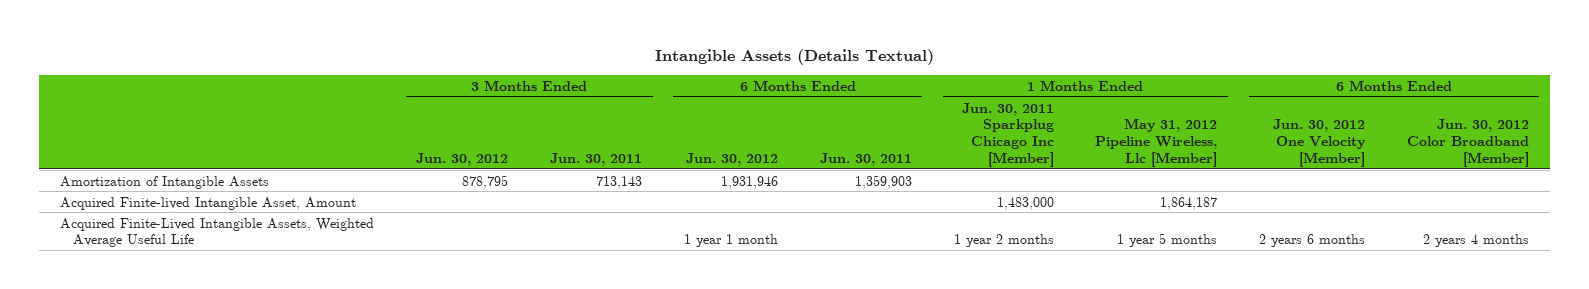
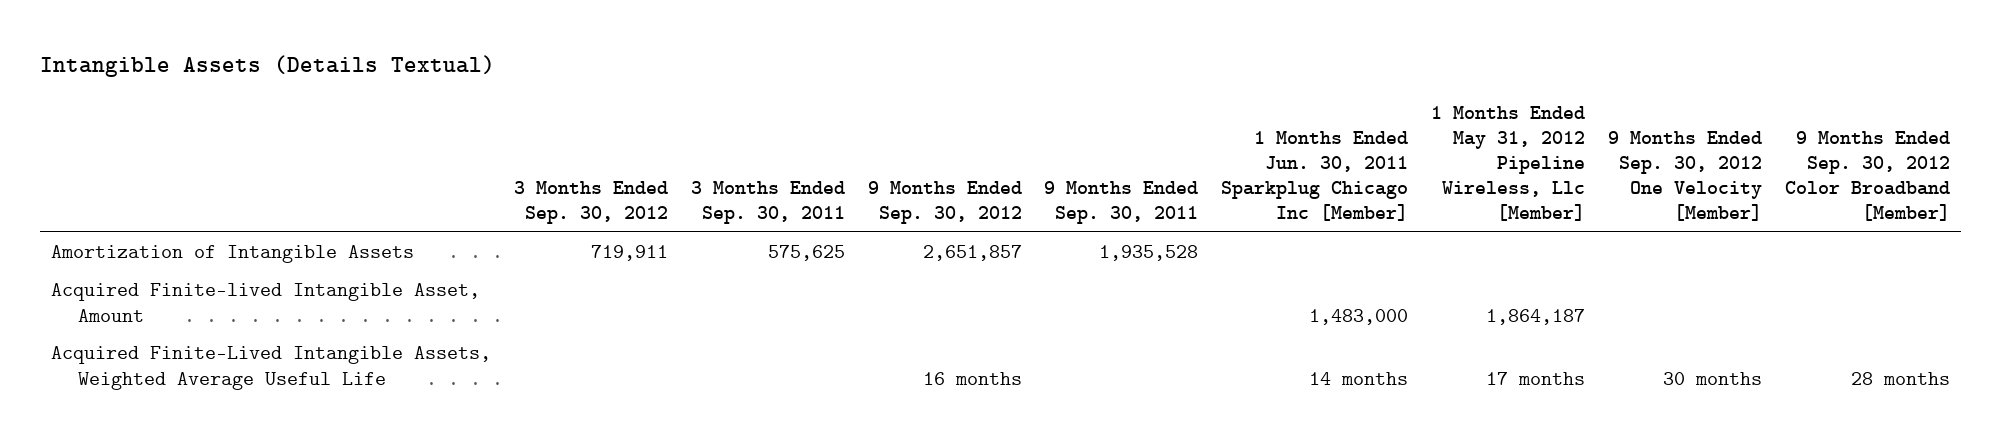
- | 3 Months Ended Jun. 30, 2012 | 3 Months Ended Jun. 30, 2011 | 6 Months Ended Jun. 30, 2012 | 6 Months Ended Jun. 30, 2011 | 1 Months Ended Jun. 30, 2011 Sparkplug Chicago Inc [Member] | 1 Months Ended May 31, 2012 Pipeline Wireless, Llc [Member] | 6 Months Ended Jun. 30, 2012 One Velocity [Member] | 6 Months Ended Jun. 30, 2012 Color Broadband [Member]
+ | 3 Months Ended Sep. 30, 2012 | 3 Months Ended Sep. 30, 2011 | 9 Months Ended Sep. 30, 2012 | 9 Months Ended Sep. 30, 2011 | 1 Months Ended Jun. 30, 2011 Sparkplug Chicago Inc [Member] | 1 Months Ended May 31, 2012 Pipeline Wireless, Llc [Member] | 9 Months Ended Sep. 30, 2012 One Velocity [Member] | 9 Months Ended Sep. 30, 2012 Color Broadband [Member]
- Acquired Finite-Lived Intangible Assets, Weighted Average Useful Life | | | 1 year 1 month | | 1 year 2 months | 1 year 5 months | 2 years 6 months | 2 years 4 months
+ Acquired Finite-Lived Intangible Assets, Weighted Average Useful Life | | | 16 months | | 14 months | 17 months | 30 months | 28 months

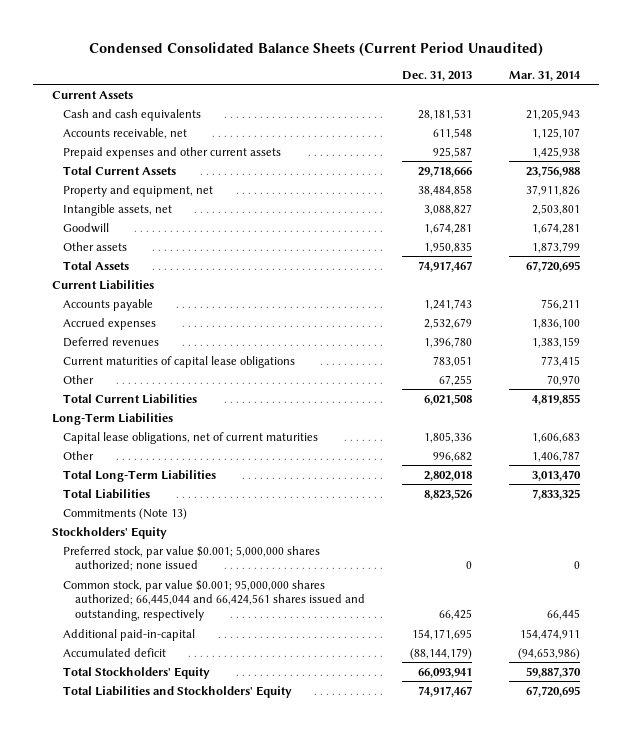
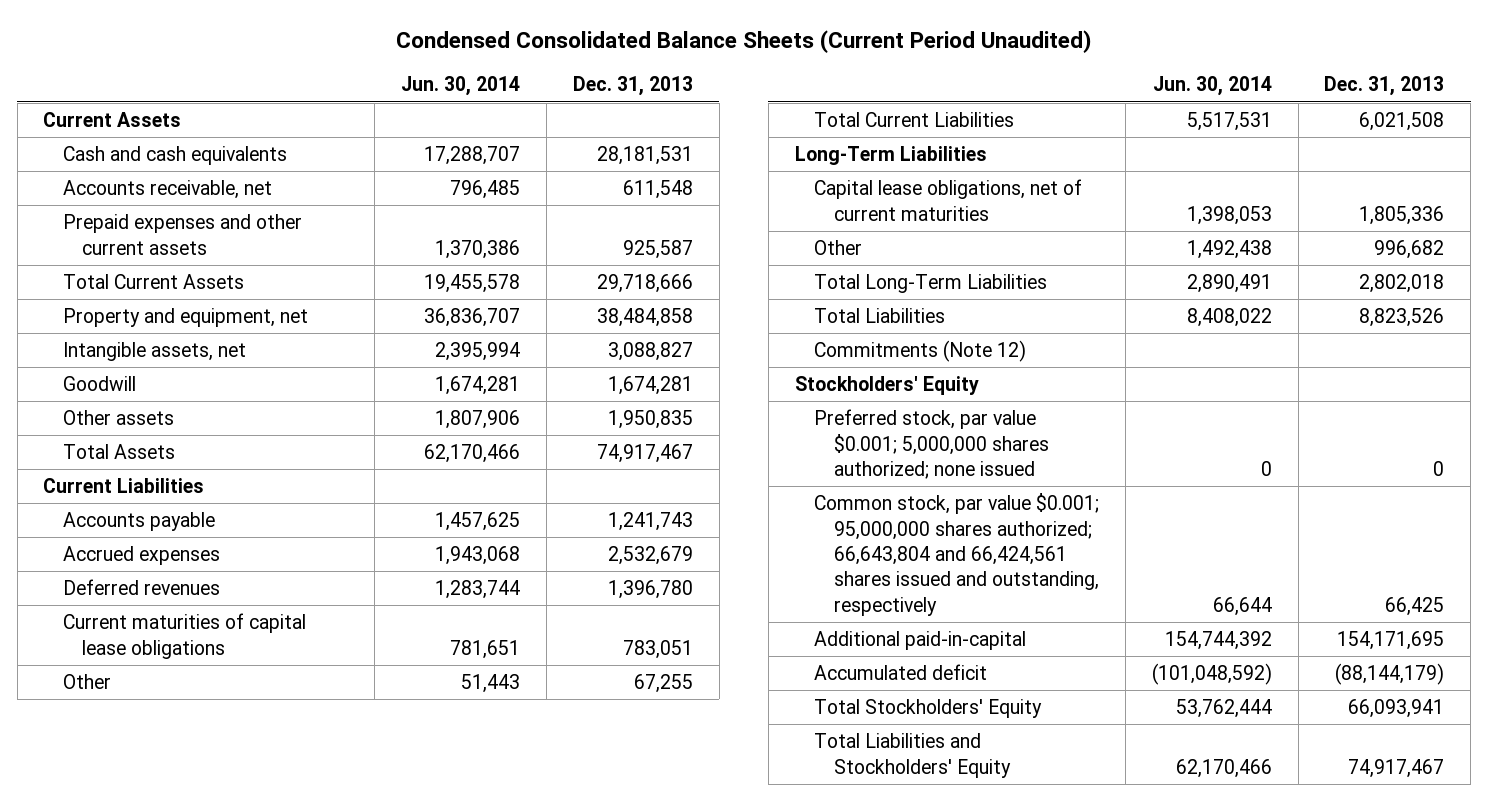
- | Dec. 31, 2013 | Mar. 31, 2014
+ | Jun. 30, 2014 | Dec. 31, 2013
- Commitments (Note 13)
+ Commitments (Note 12)
- Common stock, par value $0.001; 95,000,000 shares authorized; 66,445,044 and 66,424,561 shares issued and outstanding, respectively | 66,425 | 66,445
+ Common stock, par value $0.001; 95,000,000 shares authorized; 66,643,804 and 66,424,561 shares issued and outstanding, respectively | 66,644 | 66,425

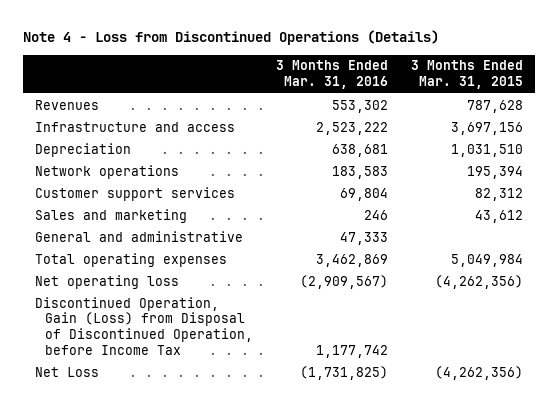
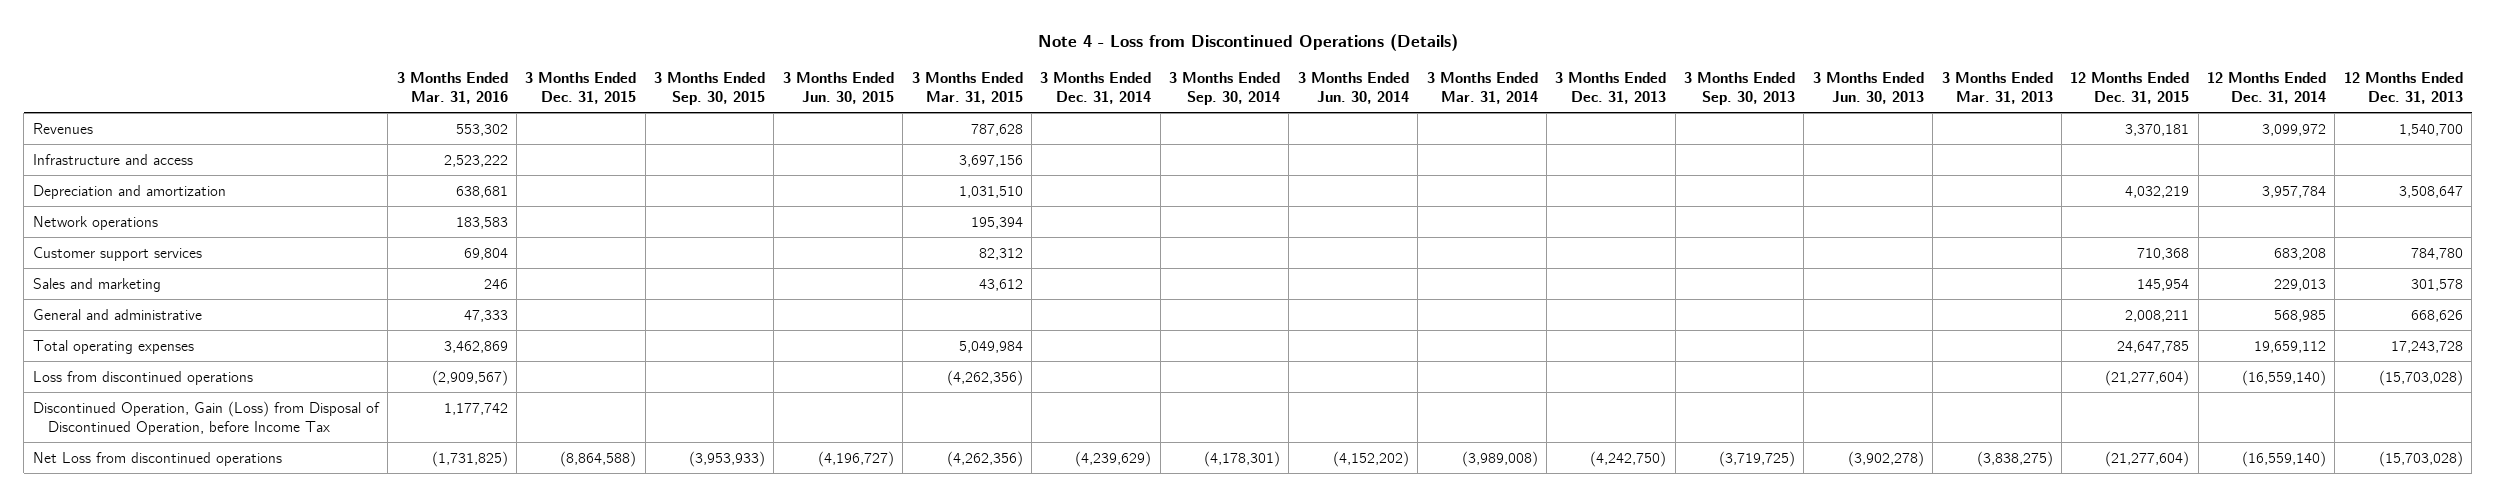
- | 3 Months Ended Mar. 31, 2016 | 3 Months Ended Mar. 31, 2015
+ | 3 Months Ended Mar. 31, 2016 | 3 Months Ended Dec. 31, 2015 | 3 Months Ended Sep. 30, 2015 | 3 Months Ended Jun. 30, 2015 | 3 Months Ended Mar. 31, 2015 | 3 Months Ended Dec. 31, 2014 | 3 Months Ended Sep. 30, 2014 | 3 Months Ended Jun. 30, 2014 | 3 Months Ended Mar. 31, 2014 | 3 Months Ended Dec. 31, 2013 | 3 Months Ended Sep. 30, 2013 | 3 Months Ended Jun. 30, 2013 | 3 Months Ended Mar. 31, 2013 | 12 Months Ended Dec. 31, 2015 | 12 Months Ended Dec. 31, 2014 | 12 Months Ended Dec. 31, 2013
- Depreciation | 638,681 | 1,031,510
+ Depreciation and amortization | 638,681 | | | | 1,031,510 | | | | | | | | | 4,032,219 | 3,957,784 | 3,508,647
- Net operating loss | (2,909,567) | (4,262,356)
+ Loss from discontinued operations | (2,909,567) | | | | (4,262,356) | | | | | | | | | (21,277,604) | (16,559,140) | (15,703,028)
- Net Loss | (1,731,825) | (4,262,356)
+ Net Loss from discontinued operations | (1,731,825) | (8,864,588) | (3,953,933) | (4,196,727) | (4,262,356) | (4,239,629) | (4,178,301) | (4,152,202) | (3,989,008) | (4,242,750) | (3,719,725) | (3,902,278) | (3,838,275) | (21,277,604) | (16,559,140) | (15,703,028)

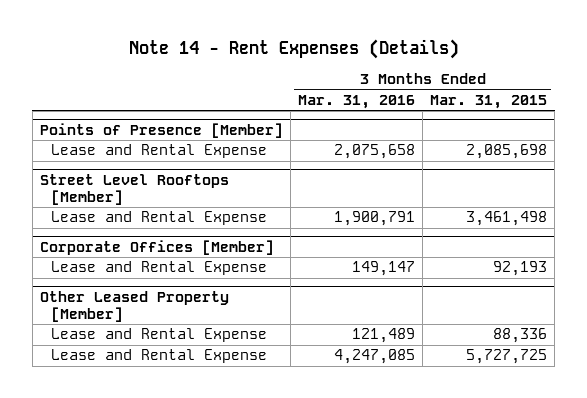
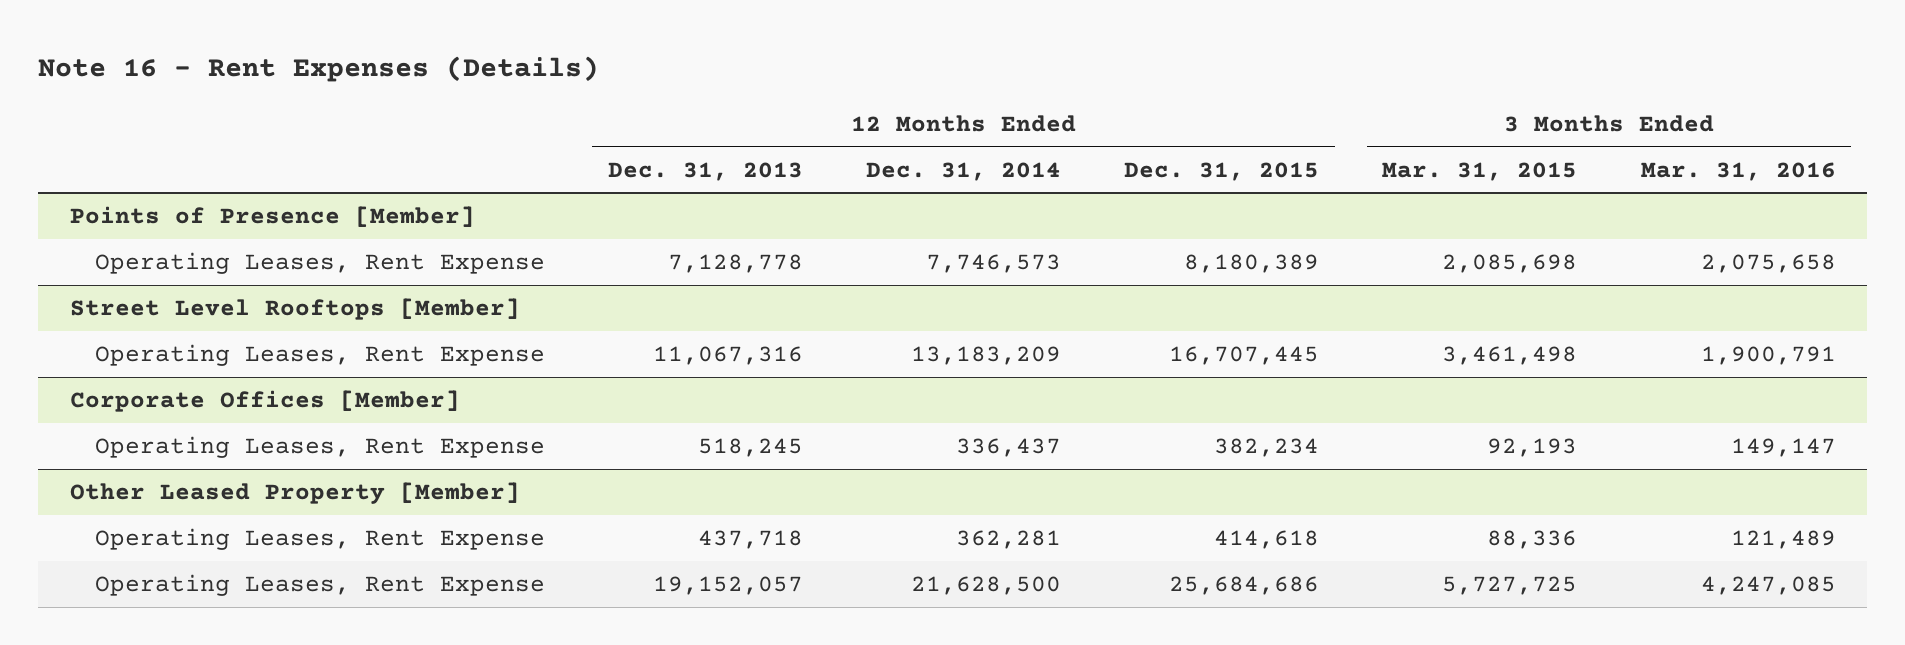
- Note 14 - Rent Expenses (Details)
+ Note 16 - Rent Expenses (Details)
- | 3 Months Ended Mar. 31, 2016 | 3 Months Ended Mar. 31, 2015
+ | 12 Months Ended Dec. 31, 2013 | 12 Months Ended Dec. 31, 2014 | 12 Months Ended Dec. 31, 2015 | 3 Months Ended Mar. 31, 2015 | 3 Months Ended Mar. 31, 2016
@ Points of Presence [Member]
- Lease and Rental Expense | 2,075,658 | 2,085,698
+ Operating Leases, Rent Expense | 7,128,778 | 7,746,573 | 8,180,389 | 2,085,698 | 2,075,658
@ Street Level Rooftops [Member]
- Lease and Rental Expense | 1,900,791 | 3,461,498
+ Operating Leases, Rent Expense | 11,067,316 | 13,183,209 | 16,707,445 | 3,461,498 | 1,900,791
@ Corporate Offices [Member]
- Lease and Rental Expense | 149,147 | 92,193
+ Operating Leases, Rent Expense | 518,245 | 336,437 | 382,234 | 92,193 | 149,147
@ Other Leased Property [Member]
- Lease and Rental Expense | 121,489 | 88,336
- Lease and Rental Expense | 4,247,085 | 5,727,725
+ Operating Leases, Rent Expense | 437,718 | 362,281 | 414,618 | 88,336 | 121,489
+ Operating Leases, Rent Expense | 19,152,057 | 21,628,500 | 25,684,686 | 5,727,725 | 4,247,085

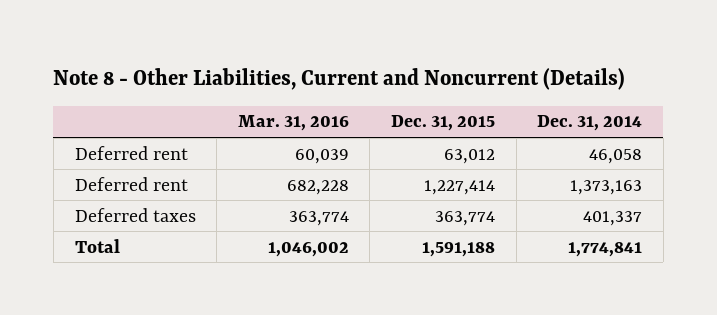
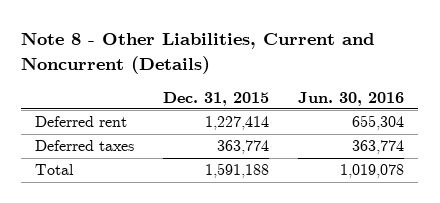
- | Mar. 31, 2016 | Dec. 31, 2015 | Dec. 31, 2014
+ | Dec. 31, 2015 | Jun. 30, 2016
- Deferred rent | 60,039 | 63,012 | 46,058

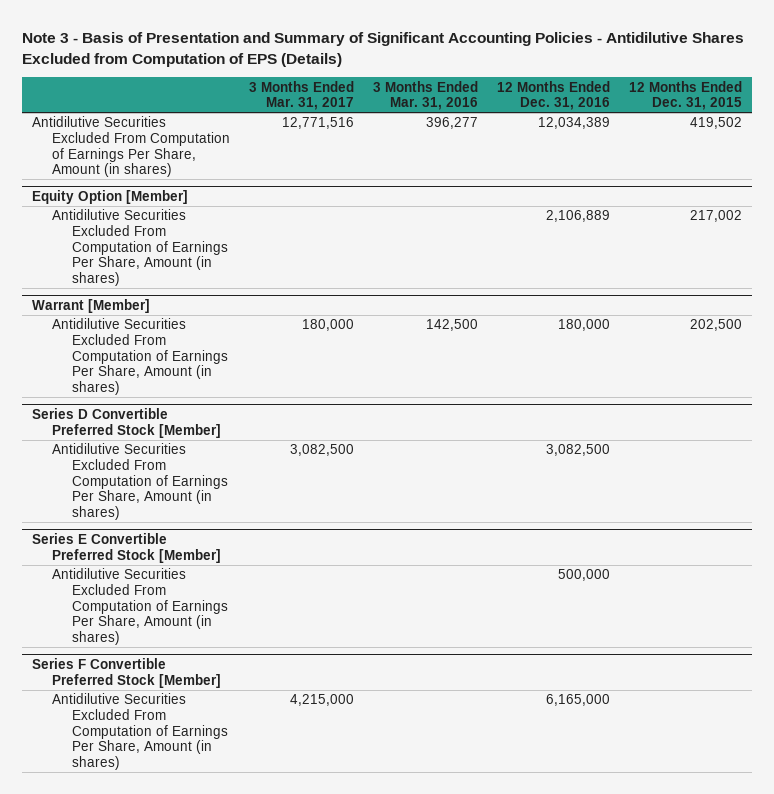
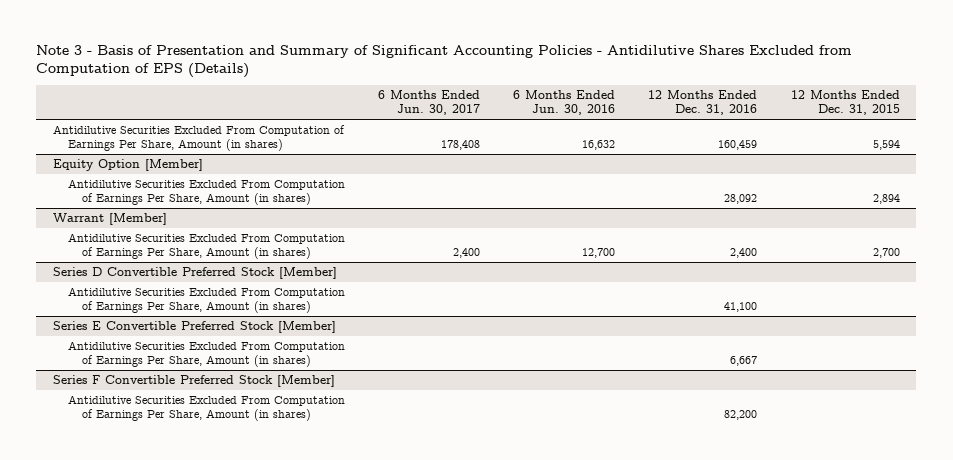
- | 3 Months Ended Mar. 31, 2017 | 3 Months Ended Mar. 31, 2016 | 12 Months Ended Dec. 31, 2016 | 12 Months Ended Dec. 31, 2015
+ | 6 Months Ended Jun. 30, 2017 | 6 Months Ended Jun. 30, 2016 | 12 Months Ended Dec. 31, 2016 | 12 Months Ended Dec. 31, 2015
- Antidilutive Securities Excluded From Computation of Earnings Per Share, Amount (in shares) | 12,771,516 | 396,277 | 12,034,389 | 419,502
+ Antidilutive Securities Excluded From Computation of Earnings Per Share, Amount (in shares) | 178,408 | 16,632 | 160,459 | 5,594
@ Equity Option [Member]
- Antidilutive Securities Excluded From Computation of Earnings Per Share, Amount (in shares) | | | 2,106,889 | 217,002
+ Antidilutive Securities Excluded From Computation of Earnings Per Share, Amount (in shares) | | | 28,092 | 2,894
@ Warrant [Member]
- Antidilutive Securities Excluded From Computation of Earnings Per Share, Amount (in shares) | 180,000 | 142,500 | 180,000 | 202,500
+ Antidilutive Securities Excluded From Computation of Earnings Per Share, Amount (in shares) | 2,400 | 12,700 | 2,400 | 2,700
@ Series D Convertible Preferred Stock [Member]
- Antidilutive Securities Excluded From Computation of Earnings Per Share, Amount (in shares) | 3,082,500 | | 3,082,500 |
+ Antidilutive Securities Excluded From Computation of Earnings Per Share, Amount (in shares) | | | 41,100 |
@ Series E Convertible Preferred Stock [Member]
- Antidilutive Securities Excluded From Computation of Earnings Per Share, Amount (in shares) | | | 500,000 |
+ Antidilutive Securities Excluded From Computation of Earnings Per Share, Amount (in shares) | | | 6,667 |
@ Series F Convertible Preferred Stock [Member]
- Antidilutive Securities Excluded From Computation of Earnings Per Share, Amount (in shares) | 4,215,000 | | 6,165,000 |
+ Antidilutive Securities Excluded From Computation of Earnings Per Share, Amount (in shares) | | | 82,200 |

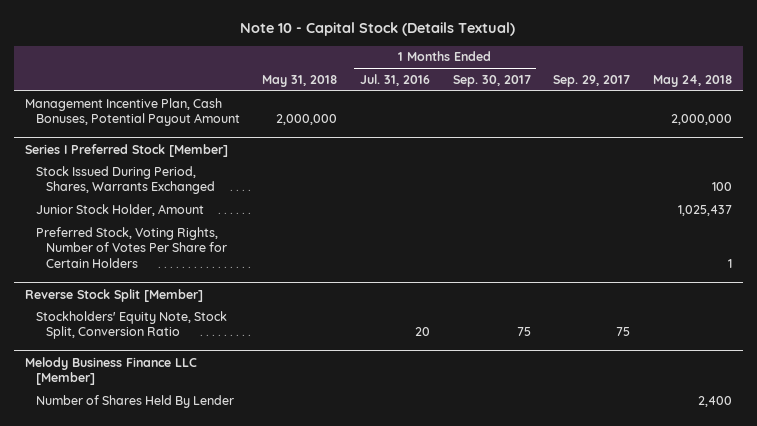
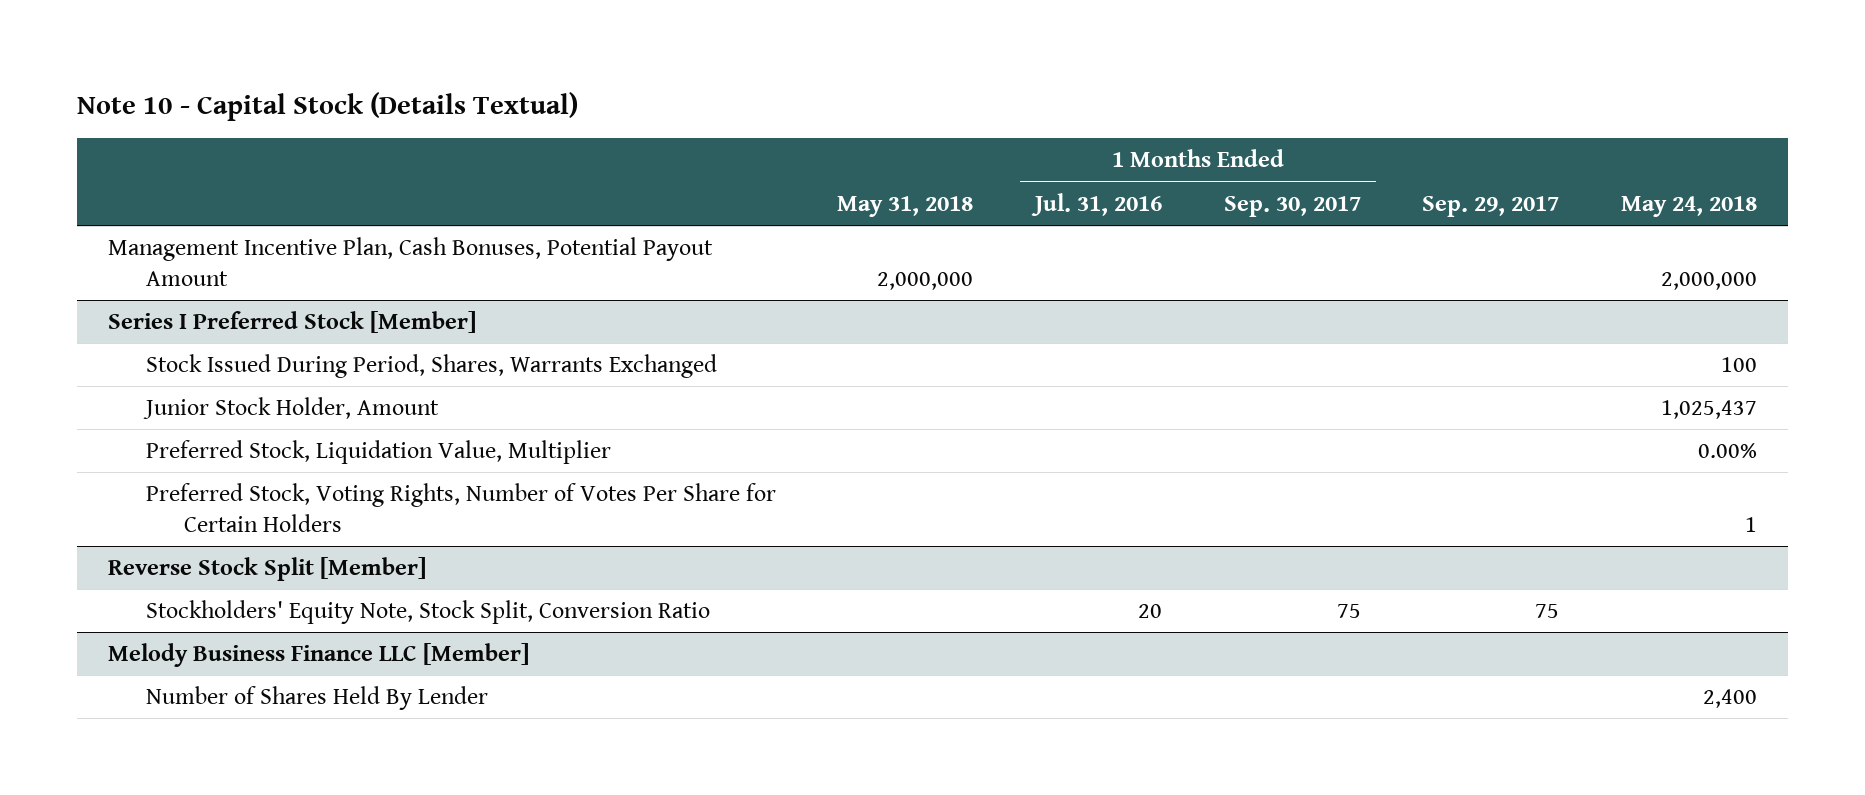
@ Series I Preferred Stock [Member]
+ Preferred Stock, Liquidation Value, Multiplier | | | | | 0.00%

